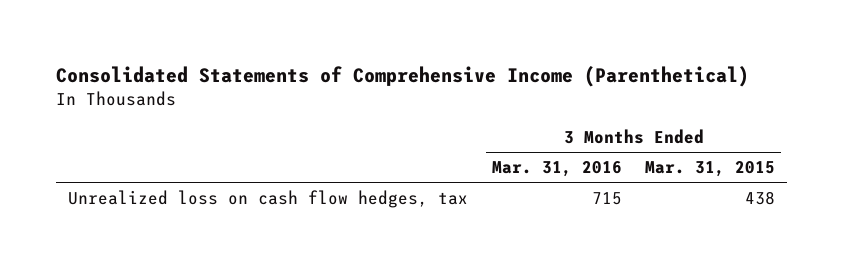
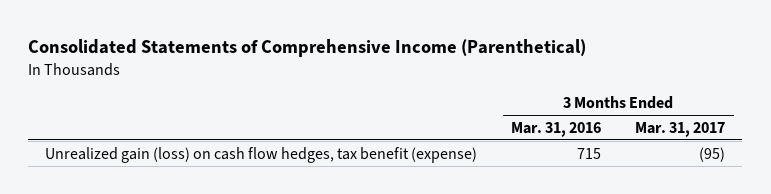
- | 3 Months Ended Mar. 31, 2016 | 3 Months Ended Mar. 31, 2015
+ | 3 Months Ended Mar. 31, 2016 | 3 Months Ended Mar. 31, 2017
- Unrealized loss on cash flow hedges, tax | 715 | 438
+ Unrealized gain (loss) on cash flow hedges, tax benefit (expense) | 715 | (95)

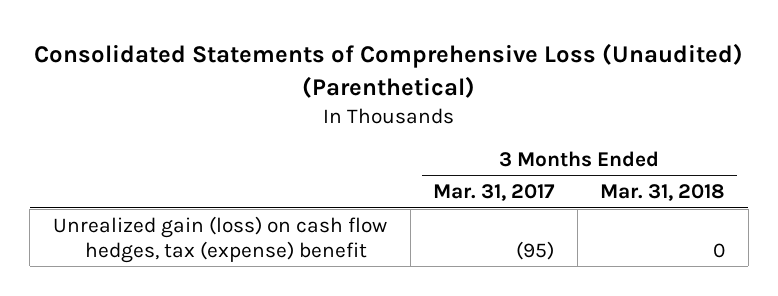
- Consolidated Statements of Comprehensive Income (Parenthetical)
+ Consolidated Statements of Comprehensive Loss (Unaudited) (Parenthetical)
- | 3 Months Ended Mar. 31, 2016 | 3 Months Ended Mar. 31, 2017
+ | 3 Months Ended Mar. 31, 2017 | 3 Months Ended Mar. 31, 2018
- Unrealized gain (loss) on cash flow hedges, tax benefit (expense) | 715 | (95)
+ Unrealized gain (loss) on cash flow hedges, tax (expense) benefit | (95) | 0

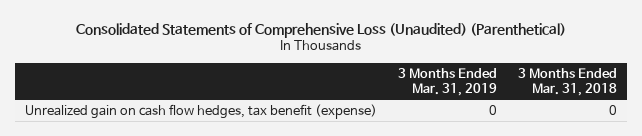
- | 3 Months Ended Mar. 31, 2017 | 3 Months Ended Mar. 31, 2018
+ | 3 Months Ended Mar. 31, 2019 | 3 Months Ended Mar. 31, 2018
- Unrealized gain (loss) on cash flow hedges, tax (expense) benefit | (95) | 0
+ Unrealized gain on cash flow hedges, tax benefit (expense) | 0 | 0

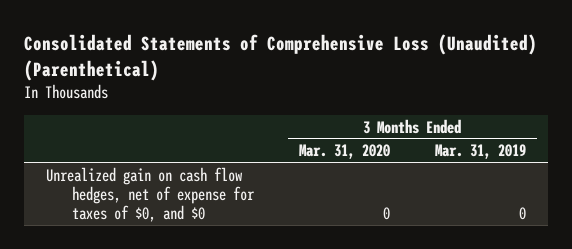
- | 3 Months Ended Mar. 31, 2019 | 3 Months Ended Mar. 31, 2018
+ | 3 Months Ended Mar. 31, 2020 | 3 Months Ended Mar. 31, 2019
- Unrealized gain on cash flow hedges, tax benefit (expense) | 0 | 0
+ Unrealized gain on cash flow hedges, net of expense for taxes of $0, and $0 | 0 | 0

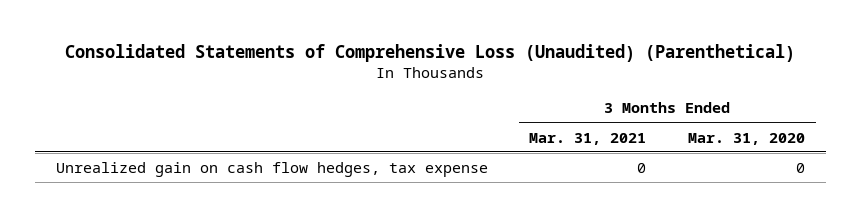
- | 3 Months Ended Mar. 31, 2020 | 3 Months Ended Mar. 31, 2019
+ | 3 Months Ended Mar. 31, 2021 | 3 Months Ended Mar. 31, 2020
- Unrealized gain on cash flow hedges, net of expense for taxes of $0, and $0 | 0 | 0
+ Unrealized gain on cash flow hedges, tax expense | 0 | 0

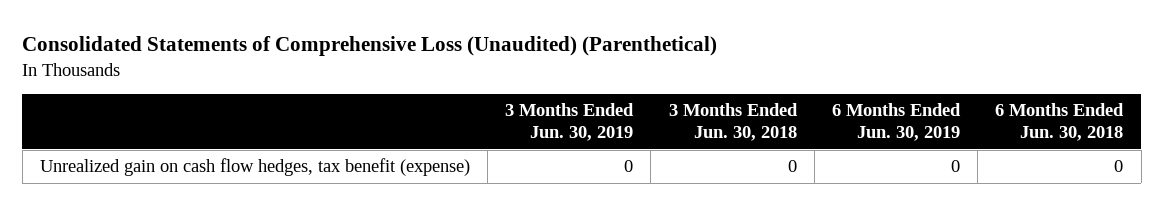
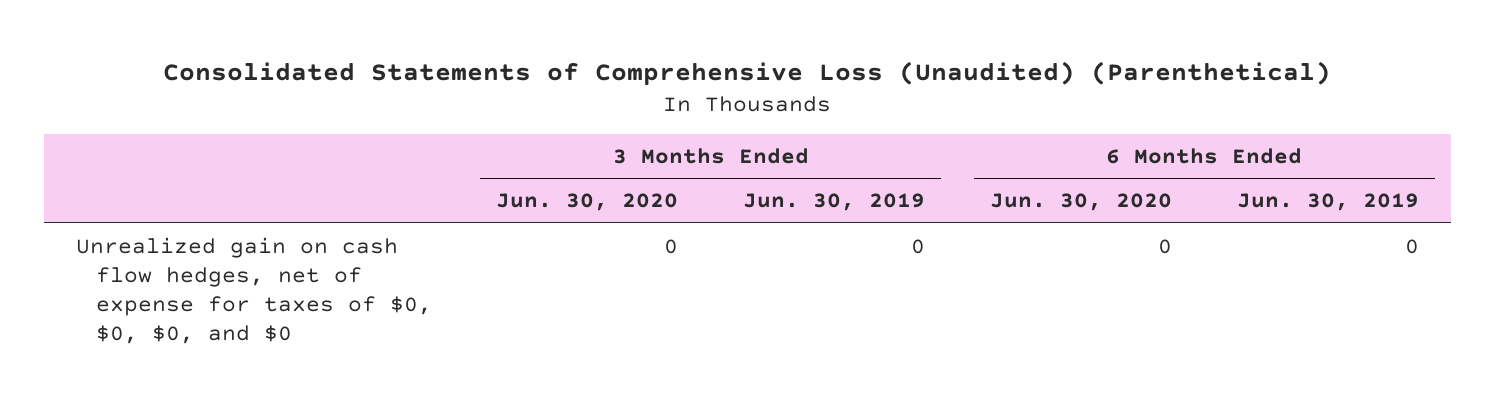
- | 3 Months Ended Jun. 30, 2019 | 3 Months Ended Jun. 30, 2018 | 6 Months Ended Jun. 30, 2019 | 6 Months Ended Jun. 30, 2018
+ | 3 Months Ended Jun. 30, 2020 | 3 Months Ended Jun. 30, 2019 | 6 Months Ended Jun. 30, 2020 | 6 Months Ended Jun. 30, 2019
- Unrealized gain on cash flow hedges, tax benefit (expense) | 0 | 0 | 0 | 0
+ Unrealized gain on cash flow hedges, net of expense for taxes of $0, $0, $0, and $0 | 0 | 0 | 0 | 0

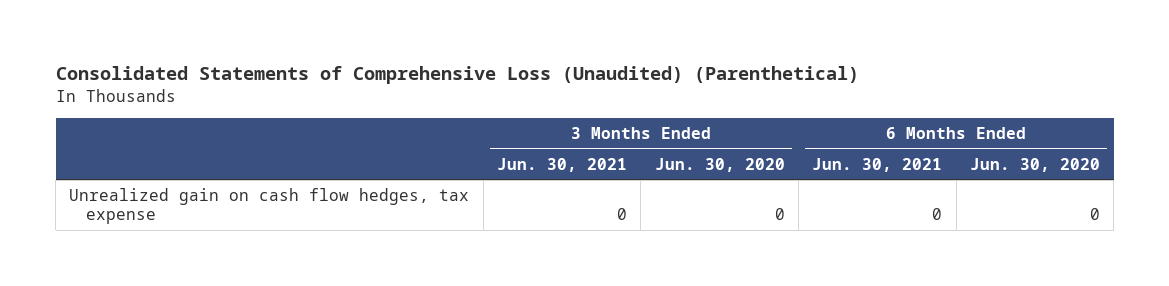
- | 3 Months Ended Jun. 30, 2020 | 3 Months Ended Jun. 30, 2019 | 6 Months Ended Jun. 30, 2020 | 6 Months Ended Jun. 30, 2019
+ | 3 Months Ended Jun. 30, 2021 | 3 Months Ended Jun. 30, 2020 | 6 Months Ended Jun. 30, 2021 | 6 Months Ended Jun. 30, 2020
- Unrealized gain on cash flow hedges, net of expense for taxes of $0, $0, $0, and $0 | 0 | 0 | 0 | 0
+ Unrealized gain on cash flow hedges, tax expense | 0 | 0 | 0 | 0

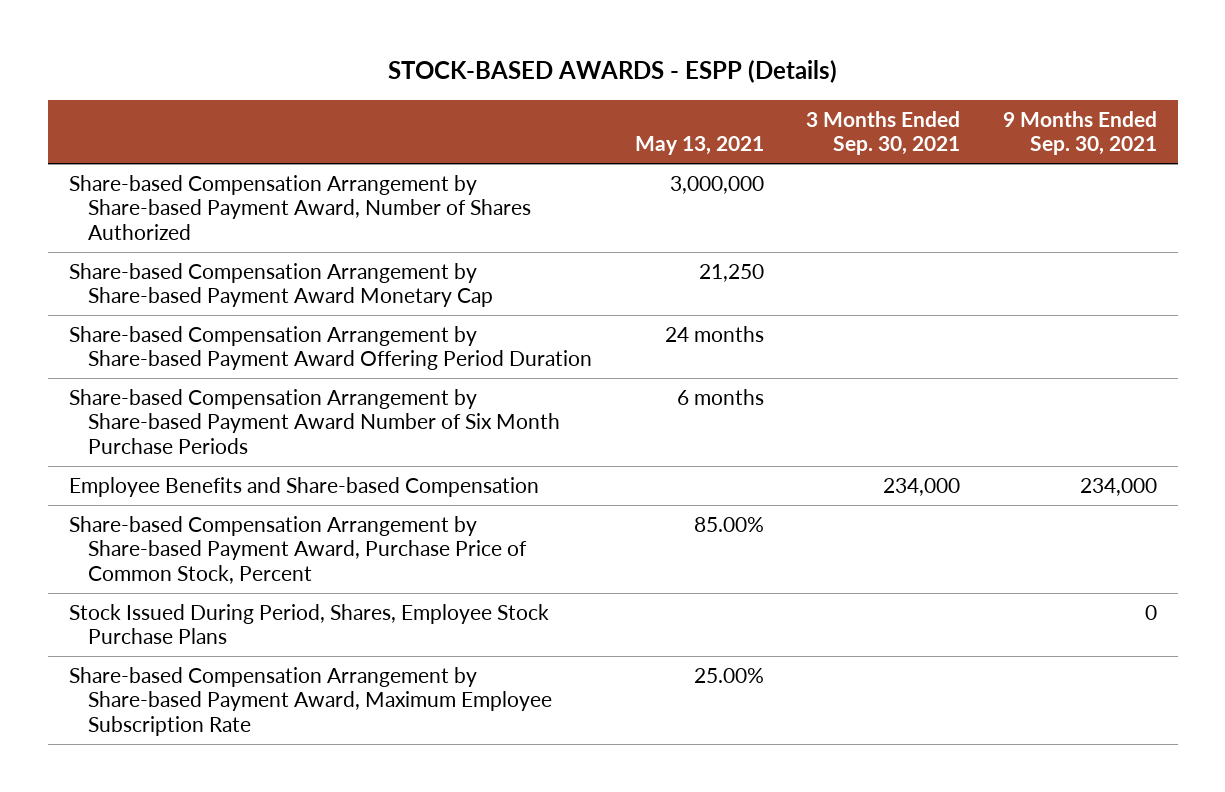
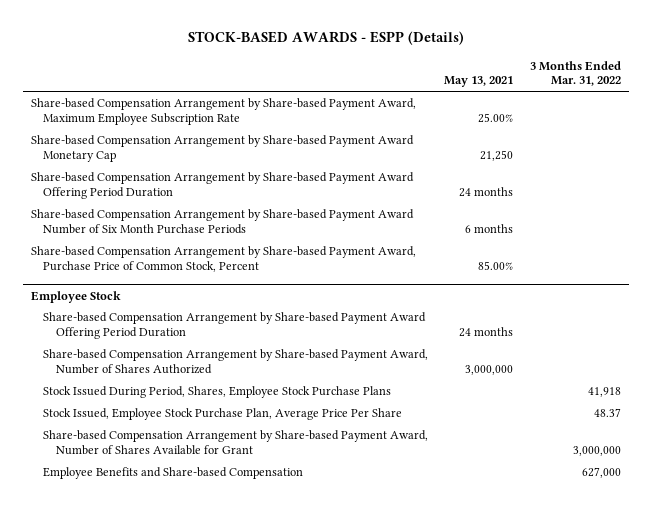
- | May 13, 2021 | 3 Months Ended Sep. 30, 2021 | 9 Months Ended Sep. 30, 2021
+ | May 13, 2021 | 3 Months Ended Mar. 31, 2022
- Share-based Compensation Arrangement by Share-based Payment Award, Number of Shares Authorized | 3,000,000 | |
moved up: Share-based Compensation Arrangement by Share-based Payment Award, Maximum Employee Subscription Rate | 25.00% |
- Employee Benefits and Share-based Compensation | | 234,000 | 234,000
+ Employee Stock
+ Share-based Compensation Arrangement by Share-based Payment Award Offering Period Duration | 24 months |
+ Share-based Compensation Arrangement by Share-based Payment Award, Number of Shares Authorized | 3,000,000 |
+ Stock Issued, Employee Stock Purchase Plan, Average Price Per Share | | 48.37
+ Share-based Compensation Arrangement by Share-based Payment Award, Number of Shares Available for Grant | | 3,000,000
+ Employee Benefits and Share-based Compensation | | 627,000

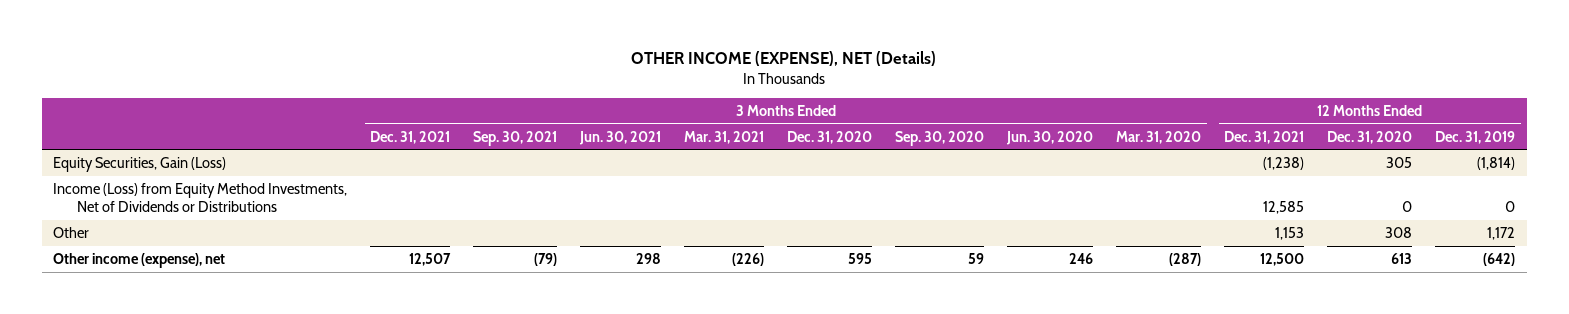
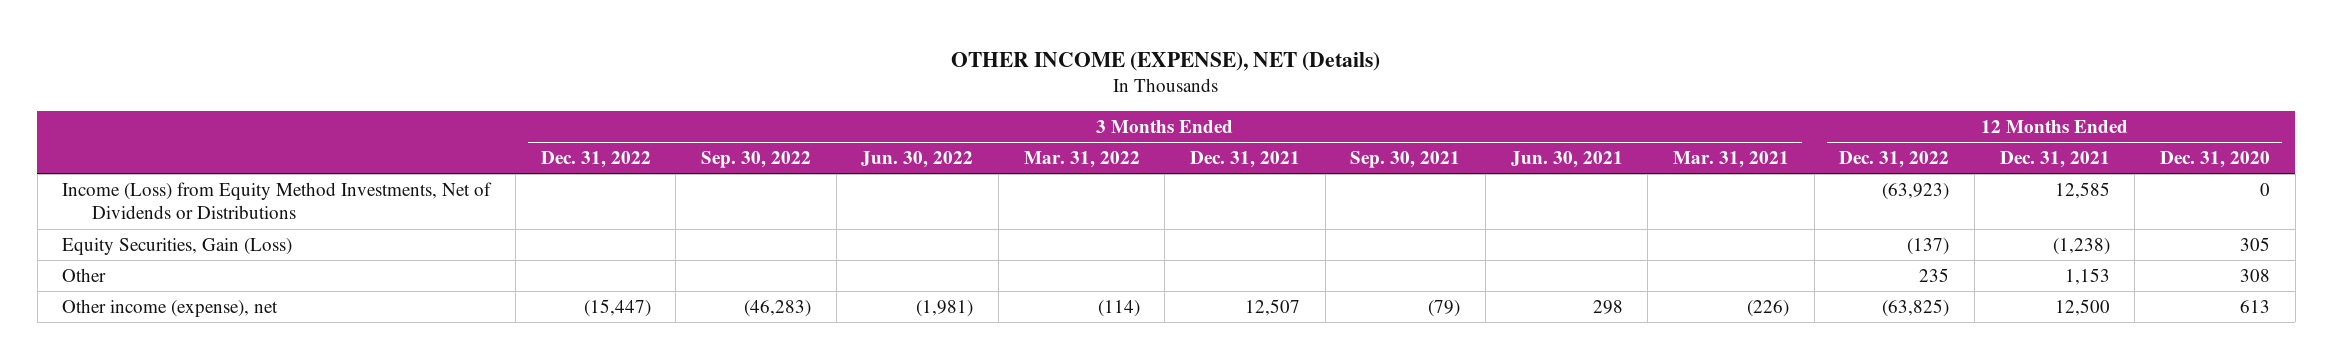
- | 3 Months Ended Dec. 31, 2021 | 3 Months Ended Sep. 30, 2021 | 3 Months Ended Jun. 30, 2021 | 3 Months Ended Mar. 31, 2021 | 3 Months Ended Dec. 31, 2020 | 3 Months Ended Sep. 30, 2020 | 3 Months Ended Jun. 30, 2020 | 3 Months Ended Mar. 31, 2020 | 12 Months Ended Dec. 31, 2021 | 12 Months Ended Dec. 31, 2020 | 12 Months Ended Dec. 31, 2019
+ | 3 Months Ended Dec. 31, 2022 | 3 Months Ended Sep. 30, 2022 | 3 Months Ended Jun. 30, 2022 | 3 Months Ended Mar. 31, 2022 | 3 Months Ended Dec. 31, 2021 | 3 Months Ended Sep. 30, 2021 | 3 Months Ended Jun. 30, 2021 | 3 Months Ended Mar. 31, 2021 | 12 Months Ended Dec. 31, 2022 | 12 Months Ended Dec. 31, 2021 | 12 Months Ended Dec. 31, 2020
moved down: Equity Securities, Gain (Loss) | | | | | | | | | (137) | (1,238) | 305

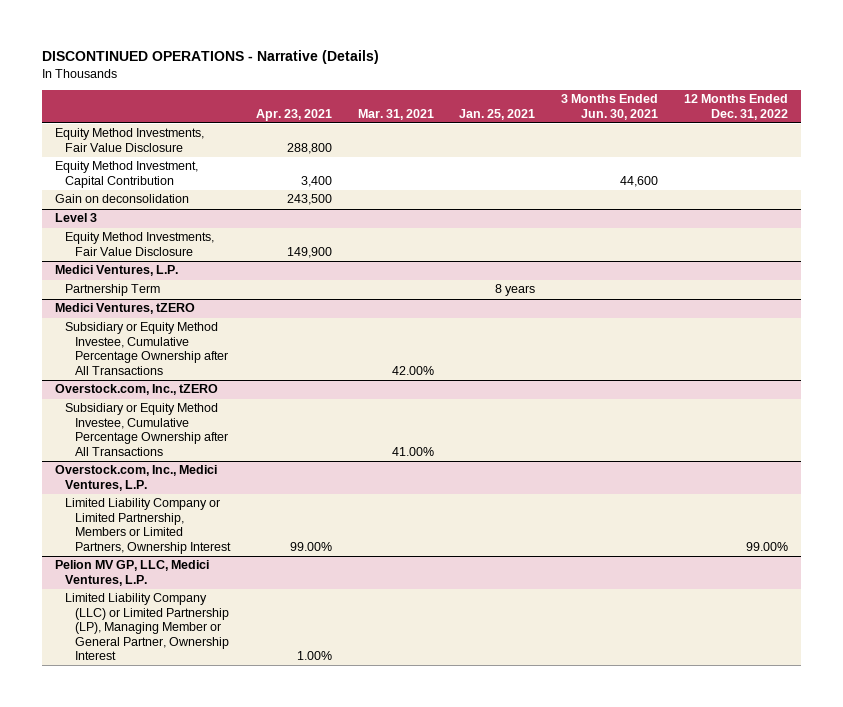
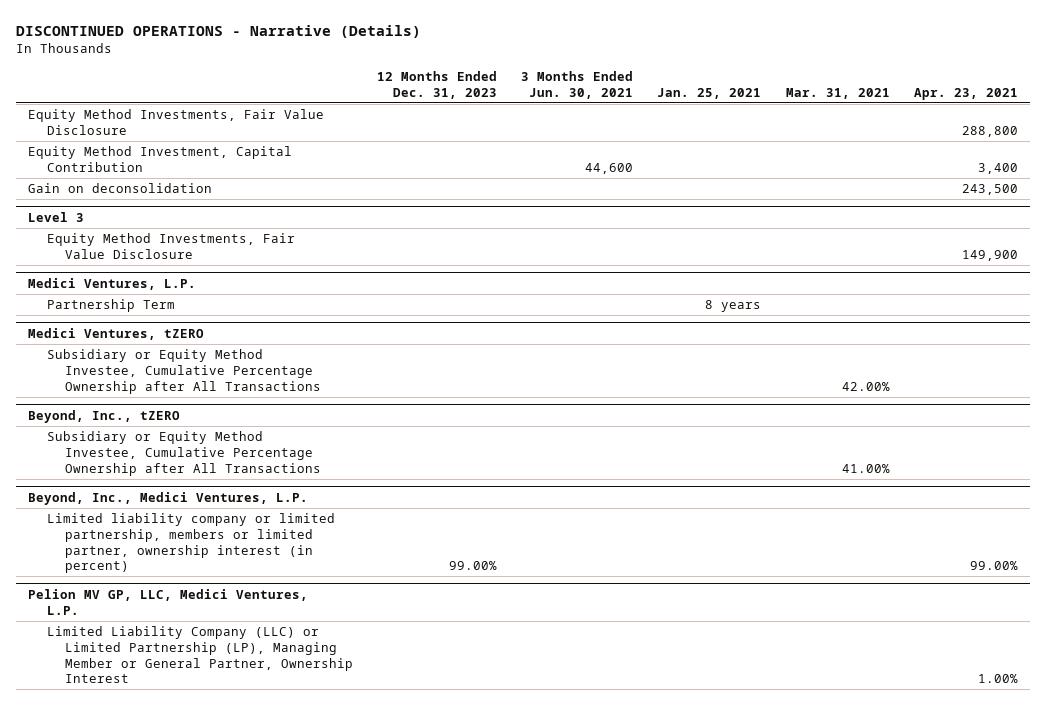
- | Apr. 23, 2021 | Mar. 31, 2021 | Jan. 25, 2021 | 3 Months Ended Jun. 30, 2021 | 12 Months Ended Dec. 31, 2022
+ | 12 Months Ended Dec. 31, 2023 | 3 Months Ended Jun. 30, 2021 | Jan. 25, 2021 | Mar. 31, 2021 | Apr. 23, 2021
- Overstock.com, Inc., tZERO
+ Beyond, Inc., tZERO
- Overstock.com, Inc., Medici Ventures, L.P.
- Limited Liability Company or Limited Partnership, Members or Limited Partners, Ownership Interest | 99.00% | | | | 99.00%
+ Beyond, Inc., Medici Ventures, L.P.
+ Limited liability company or limited partnership, members or limited partner, ownership interest (in percent) | 99.00% | | | | 99.00%

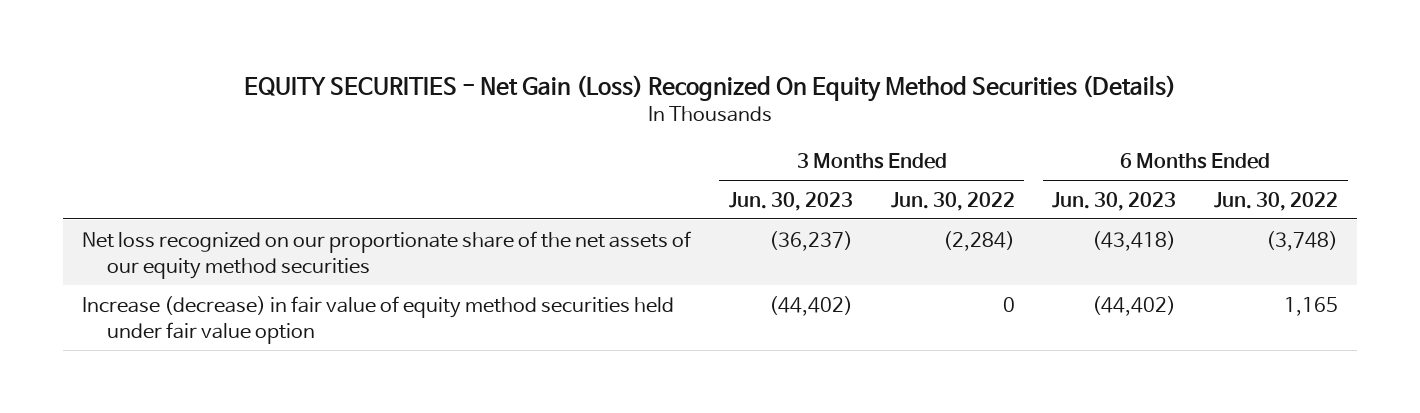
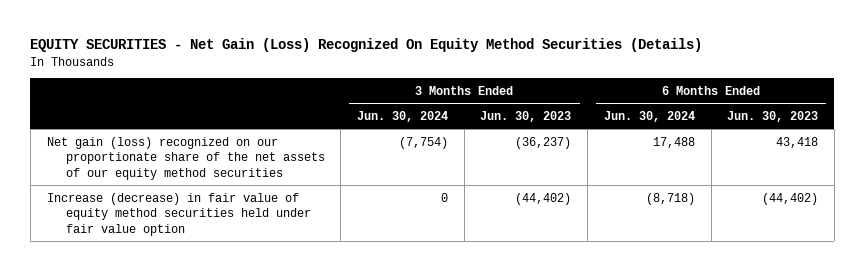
- | 3 Months Ended Jun. 30, 2023 | 3 Months Ended Jun. 30, 2022 | 6 Months Ended Jun. 30, 2023 | 6 Months Ended Jun. 30, 2022
+ | 3 Months Ended Jun. 30, 2024 | 3 Months Ended Jun. 30, 2023 | 6 Months Ended Jun. 30, 2024 | 6 Months Ended Jun. 30, 2023
- Net loss recognized on our proportionate share of the net assets of our equity method securities | (36,237) | (2,284) | (43,418) | (3,748)
+ Net gain (loss) recognized on our proportionate share of the net assets of our equity method securities | (7,754) | (36,237) | 17,488 | 43,418

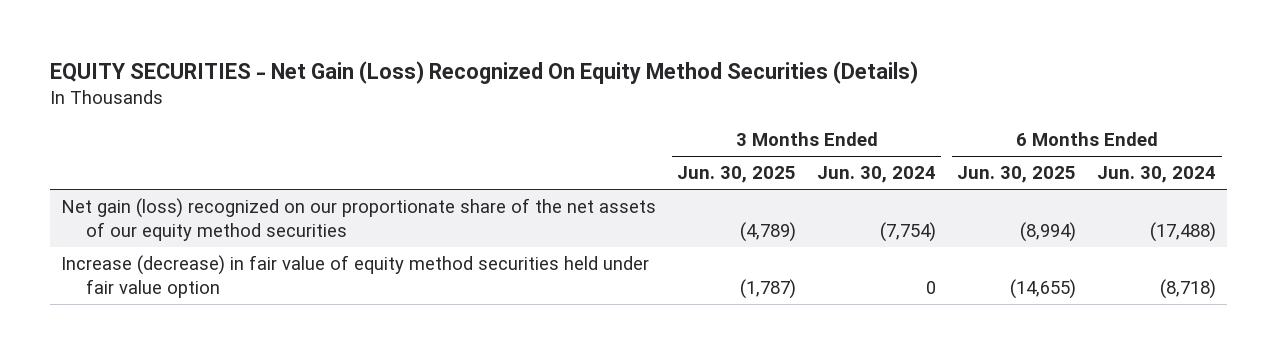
- | 3 Months Ended Jun. 30, 2024 | 3 Months Ended Jun. 30, 2023 | 6 Months Ended Jun. 30, 2024 | 6 Months Ended Jun. 30, 2023
+ | 3 Months Ended Jun. 30, 2025 | 3 Months Ended Jun. 30, 2024 | 6 Months Ended Jun. 30, 2025 | 6 Months Ended Jun. 30, 2024
- Net gain (loss) recognized on our proportionate share of the net assets of our equity method securities | (7,754) | (36,237) | 17,488 | 43,418
+ Net gain (loss) recognized on our proportionate share of the net assets of our equity method securities | (4,789) | (7,754) | (8,994) | (17,488)

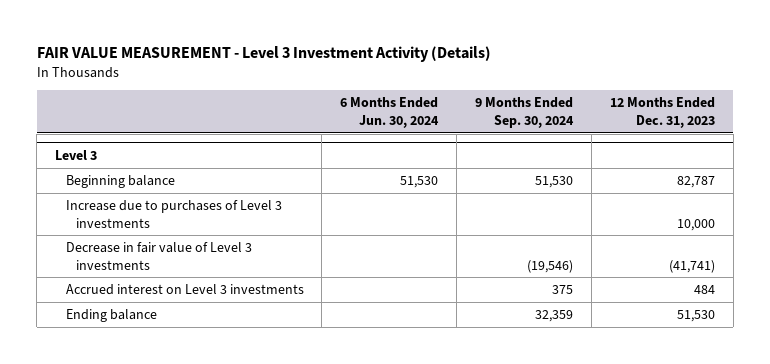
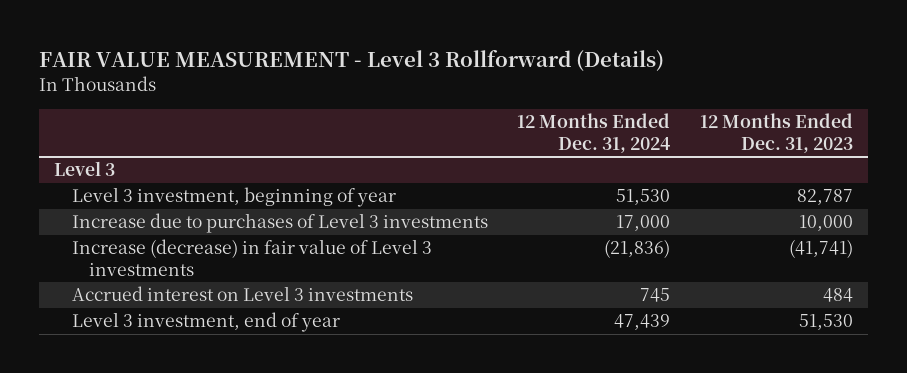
- FAIR VALUE MEASUREMENT - Level 3 Investment Activity (Details)
+ FAIR VALUE MEASUREMENT - Level 3 Rollforward (Details)
- | 6 Months Ended Jun. 30, 2024 | 9 Months Ended Sep. 30, 2024 | 12 Months Ended Dec. 31, 2023
+ | 12 Months Ended Dec. 31, 2024 | 12 Months Ended Dec. 31, 2023
@ Level 3
- Beginning balance | 51,530 | 51,530 | 82,787
+ Level 3 investment, beginning of year | 51,530 | 82,787
- Decrease in fair value of Level 3 investments | | (19,546) | (41,741)
+ Increase (decrease) in fair value of Level 3 investments | (21,836) | (41,741)
- Ending balance | | 32,359 | 51,530
+ Level 3 investment, end of year | 47,439 | 51,530

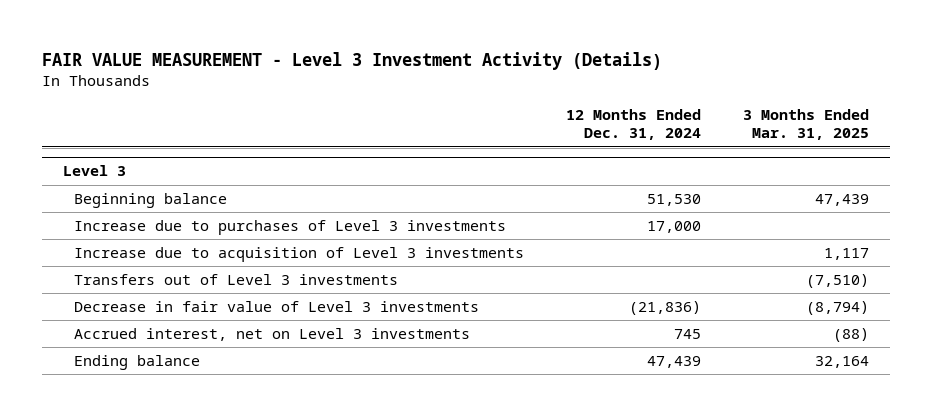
- FAIR VALUE MEASUREMENT - Level 3 Rollforward (Details)
+ FAIR VALUE MEASUREMENT - Level 3 Investment Activity (Details)
- | 12 Months Ended Dec. 31, 2024 | 12 Months Ended Dec. 31, 2023
+ | 12 Months Ended Dec. 31, 2024 | 3 Months Ended Mar. 31, 2025
@ Level 3
- Level 3 investment, beginning of year | 51,530 | 82,787
+ Beginning balance | 51,530 | 47,439
- Increase (decrease) in fair value of Level 3 investments | (21,836) | (41,741)
- Accrued interest on Level 3 investments | 745 | 484
- Level 3 investment, end of year | 47,439 | 51,530
+ Increase due to acquisition of Level 3 investments | | 1,117
+ Transfers out of Level 3 investments | | (7,510)
+ Decrease in fair value of Level 3 investments | (21,836) | (8,794)
+ Accrued interest, net on Level 3 investments | 745 | (88)
+ Ending balance | 47,439 | 32,164

